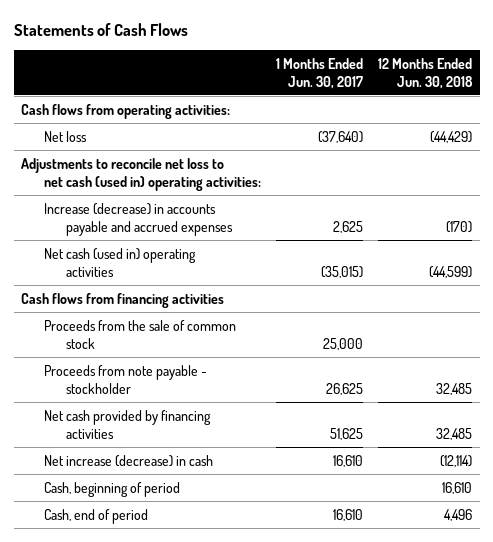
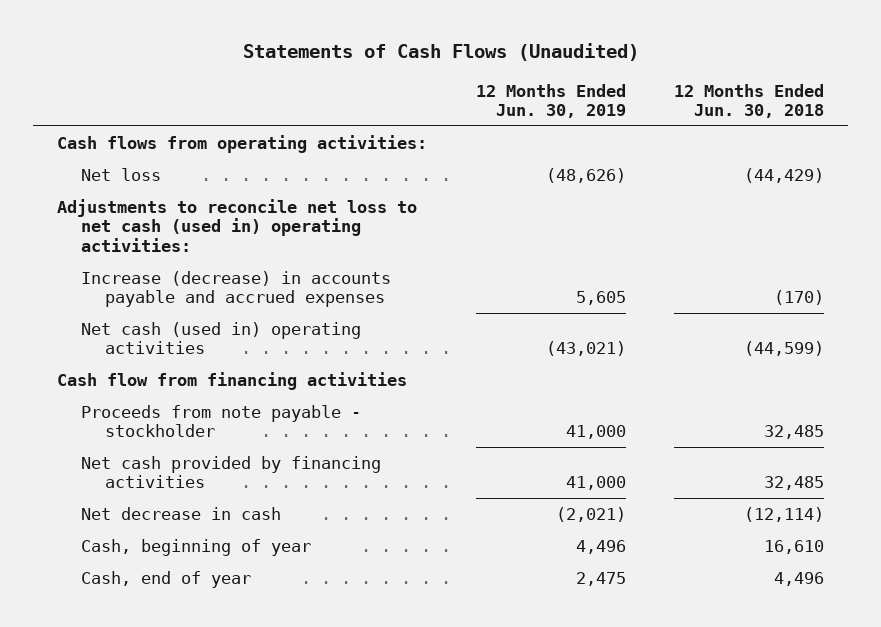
- Statements of Cash Flows
+ Statements of Cash Flows (Unaudited)
- | 1 Months Ended Jun. 30, 2017 | 12 Months Ended Jun. 30, 2018
+ | 12 Months Ended Jun. 30, 2019 | 12 Months Ended Jun. 30, 2018
- Cash flows from financing activities
- Proceeds from the sale of common stock | 25,000 |
+ Cash flow from financing activities
- Net increase (decrease) in cash | 16,610 | (12,114)
- Cash, beginning of period | | 16,610
- Cash, end of period | 16,610 | 4,496
+ Net decrease in cash | (2,021) | (12,114)
+ Cash, beginning of year | 4,496 | 16,610
+ Cash, end of year | 2,475 | 4,496

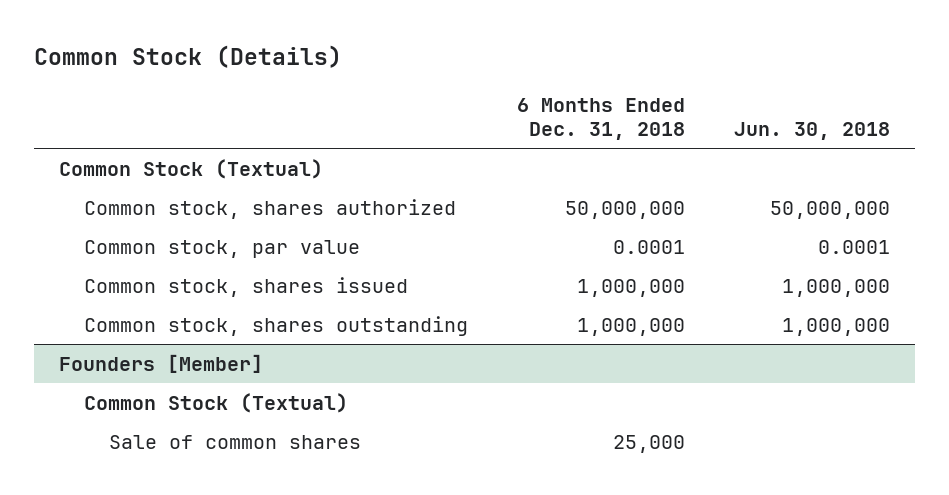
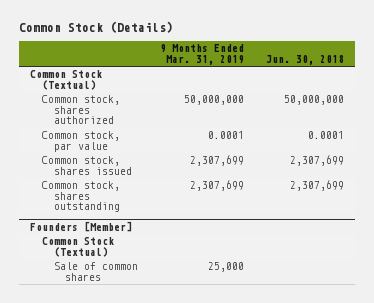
- | 6 Months Ended Dec. 31, 2018 | Jun. 30, 2018
+ | 9 Months Ended Mar. 31, 2019 | Jun. 30, 2018
- Common stock, shares issued | 1,000,000 | 1,000,000
- Common stock, shares outstanding | 1,000,000 | 1,000,000
+ Common stock, shares issued | 2,307,699 | 2,307,699
+ Common stock, shares outstanding | 2,307,699 | 2,307,699

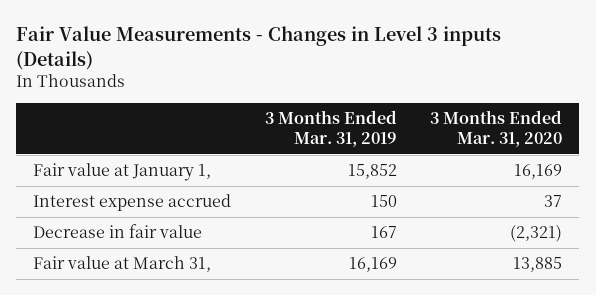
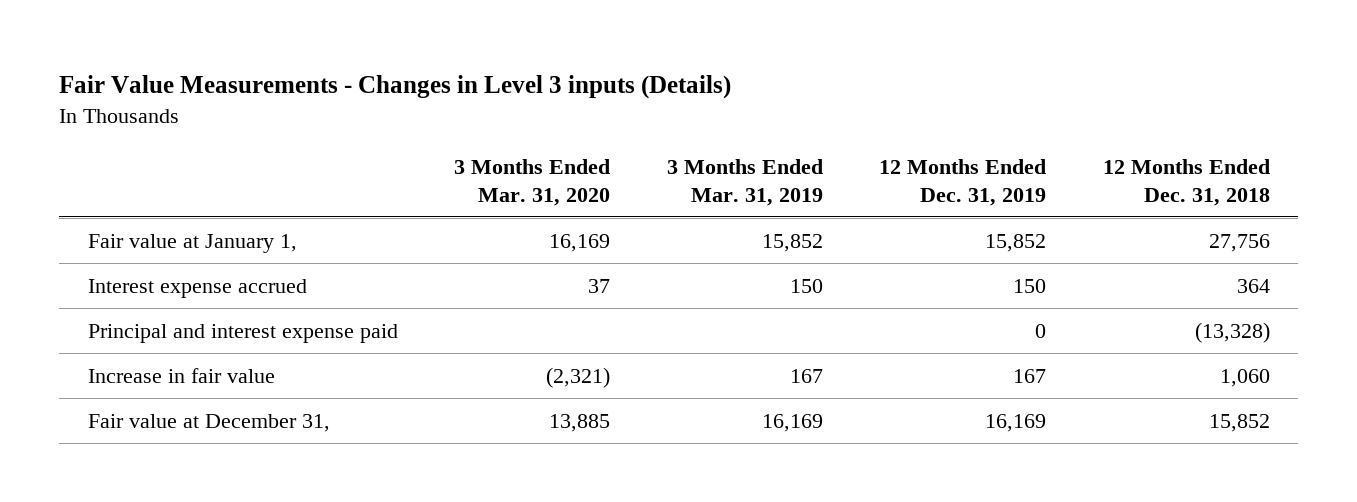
- | 3 Months Ended Mar. 31, 2019 | 3 Months Ended Mar. 31, 2020
+ | 3 Months Ended Mar. 31, 2020 | 3 Months Ended Mar. 31, 2019 | 12 Months Ended Dec. 31, 2019 | 12 Months Ended Dec. 31, 2018
- Decrease in fair value | 167 | (2,321)
- Fair value at March 31, | 16,169 | 13,885
+ Principal and interest expense paid | | | 0 | (13,328)
+ Increase in fair value | (2,321) | 167 | 167 | 1,060
+ Fair value at December 31, | 13,885 | 16,169 | 16,169 | 15,852

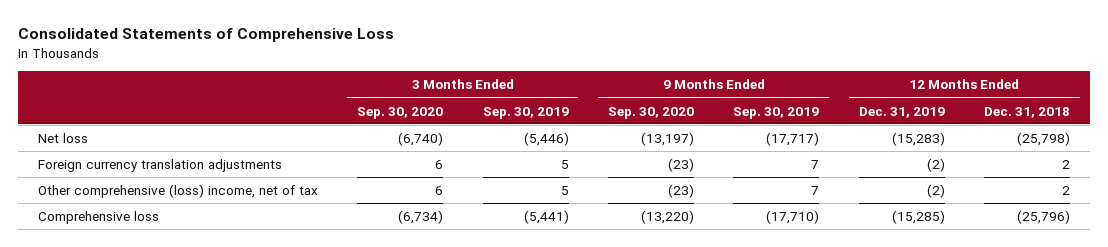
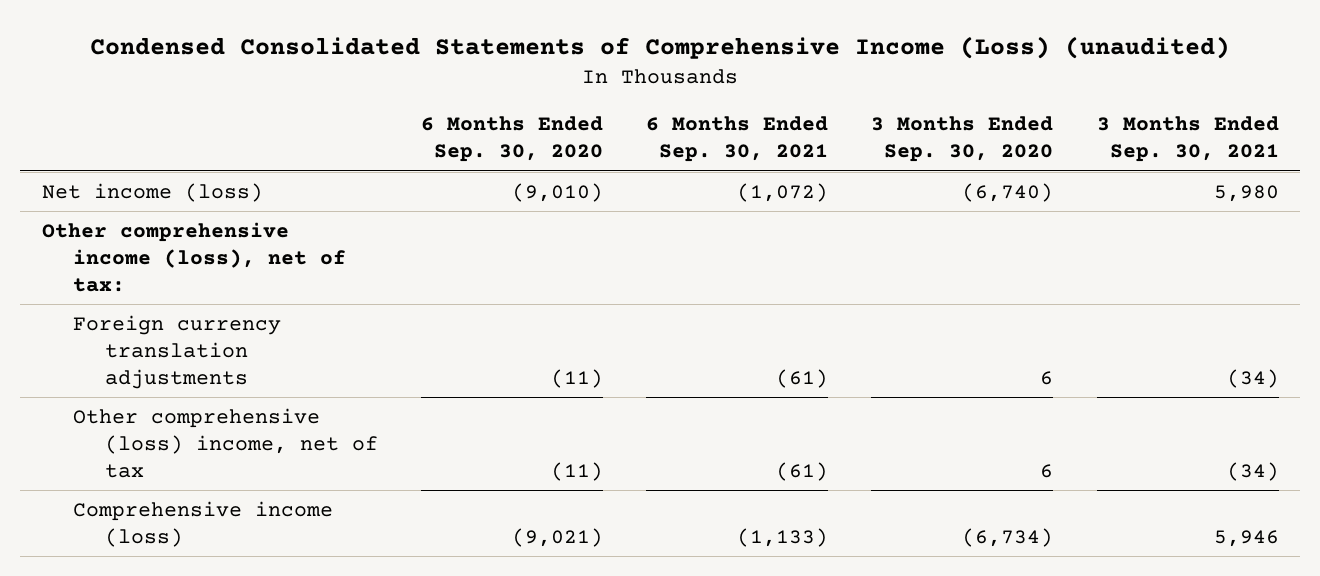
- Consolidated Statements of Comprehensive Loss
+ Condensed Consolidated Statements of Comprehensive Income (Loss) (unaudited)
- | 3 Months Ended Sep. 30, 2020 | 3 Months Ended Sep. 30, 2019 | 9 Months Ended Sep. 30, 2020 | 9 Months Ended Sep. 30, 2019 | 12 Months Ended Dec. 31, 2019 | 12 Months Ended Dec. 31, 2018
+ | 6 Months Ended Sep. 30, 2020 | 6 Months Ended Sep. 30, 2021 | 3 Months Ended Sep. 30, 2020 | 3 Months Ended Sep. 30, 2021
- Net loss | (6,740) | (5,446) | (13,197) | (17,717) | (15,283) | (25,798)
+ Net income (loss) | (9,010) | (1,072) | (6,740) | 5,980
+ Other comprehensive income (loss), net of tax:
- Comprehensive loss | (6,734) | (5,441) | (13,220) | (17,710) | (15,285) | (25,796)
+ Comprehensive income (loss) | (9,021) | (1,133) | (6,734) | 5,946

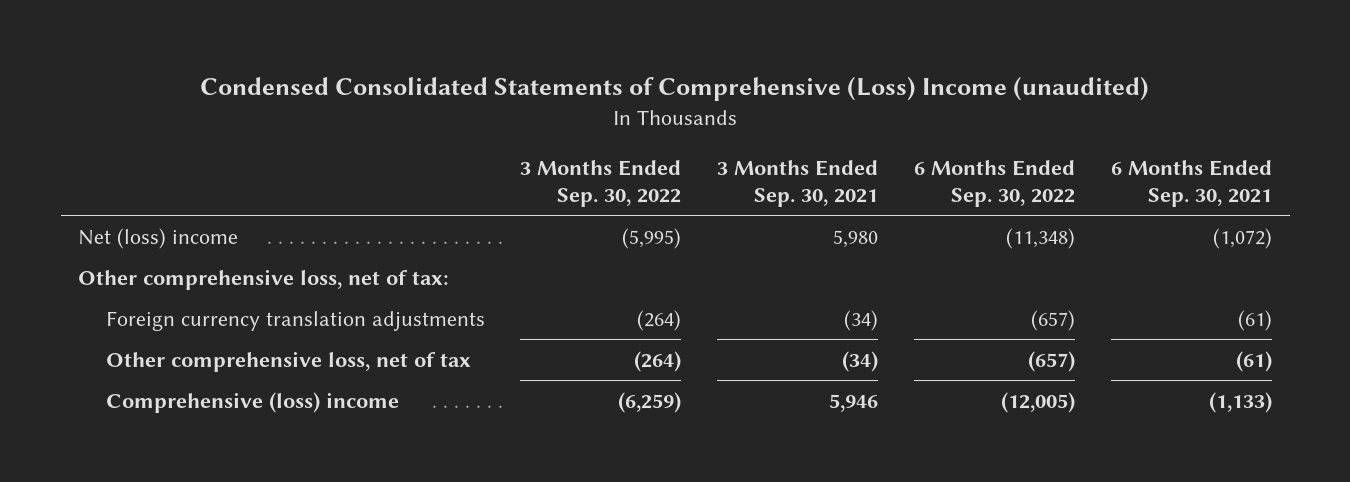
- Condensed Consolidated Statements of Comprehensive Income (Loss) (unaudited)
+ Condensed Consolidated Statements of Comprehensive (Loss) Income (unaudited)
- | 6 Months Ended Sep. 30, 2020 | 6 Months Ended Sep. 30, 2021 | 3 Months Ended Sep. 30, 2020 | 3 Months Ended Sep. 30, 2021
+ | 3 Months Ended Sep. 30, 2022 | 3 Months Ended Sep. 30, 2021 | 6 Months Ended Sep. 30, 2022 | 6 Months Ended Sep. 30, 2021
- Net income (loss) | (9,010) | (1,072) | (6,740) | 5,980
- Other comprehensive income (loss), net of tax:
+ Net (loss) income | (5,995) | 5,980 | (11,348) | (1,072)
+ Other comprehensive loss, net of tax:
- Other comprehensive (loss) income, net of tax | (11) | (61) | 6 | (34)
- Comprehensive income (loss) | (9,021) | (1,133) | (6,734) | 5,946
+ Other comprehensive loss, net of tax | (264) | (34) | (657) | (61)
+ Comprehensive (loss) income | (6,259) | 5,946 | (12,005) | (1,133)

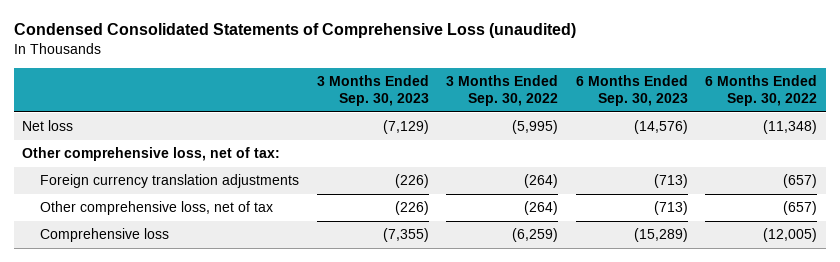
- Condensed Consolidated Statements of Comprehensive (Loss) Income (unaudited)
+ Condensed Consolidated Statements of Comprehensive Loss (unaudited)
- | 3 Months Ended Sep. 30, 2022 | 3 Months Ended Sep. 30, 2021 | 6 Months Ended Sep. 30, 2022 | 6 Months Ended Sep. 30, 2021
+ | 3 Months Ended Sep. 30, 2023 | 3 Months Ended Sep. 30, 2022 | 6 Months Ended Sep. 30, 2023 | 6 Months Ended Sep. 30, 2022
- Net (loss) income | (5,995) | 5,980 | (11,348) | (1,072)
+ Net loss | (7,129) | (5,995) | (14,576) | (11,348)
- Comprehensive (loss) income | (6,259) | 5,946 | (12,005) | (1,133)
+ Comprehensive loss | (7,355) | (6,259) | (15,289) | (12,005)

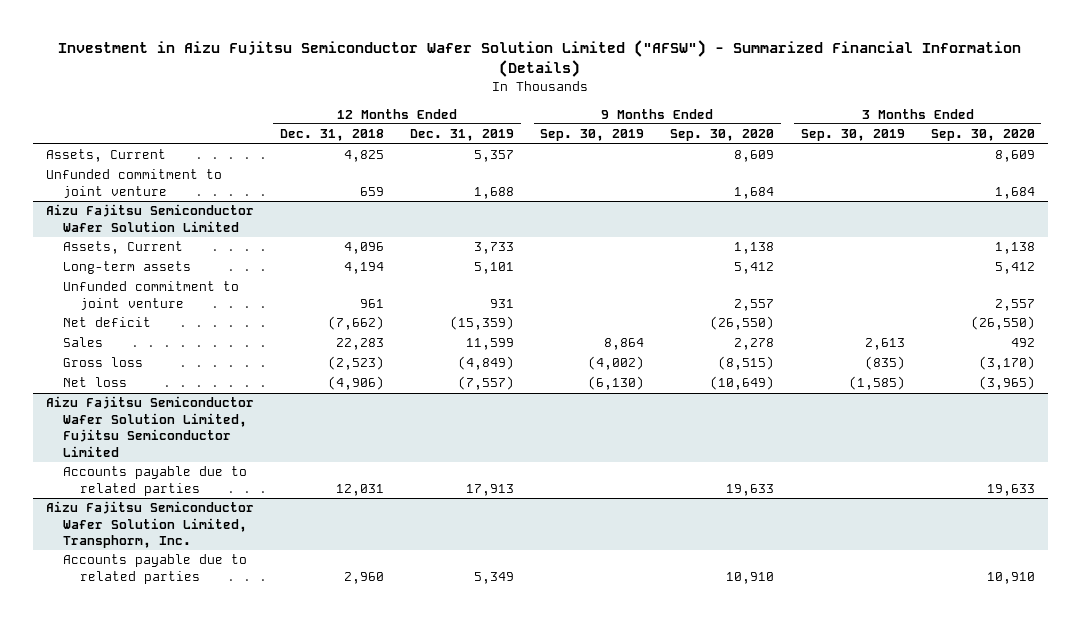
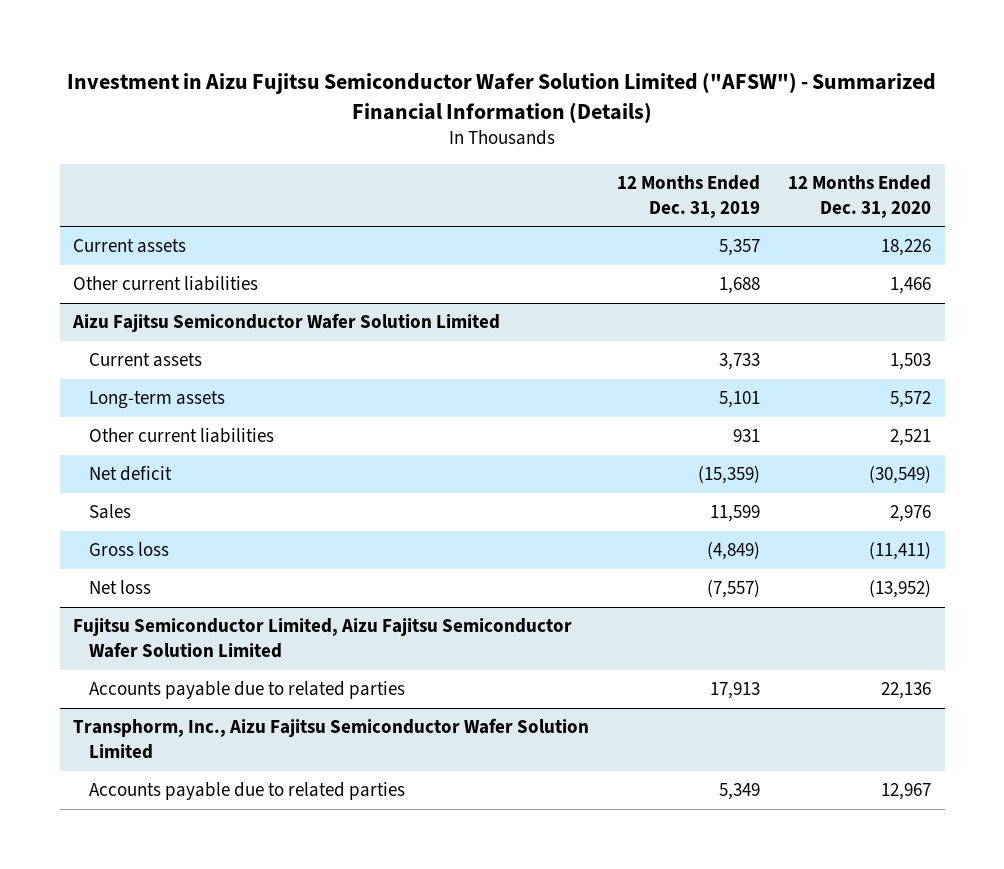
- | 12 Months Ended Dec. 31, 2018 | 12 Months Ended Dec. 31, 2019 | 9 Months Ended Sep. 30, 2019 | 9 Months Ended Sep. 30, 2020 | 3 Months Ended Sep. 30, 2019 | 3 Months Ended Sep. 30, 2020
+ | 12 Months Ended Dec. 31, 2019 | 12 Months Ended Dec. 31, 2020
- Assets, Current | 4,825 | 5,357 | | 8,609 | | 8,609
- Unfunded commitment to joint venture | 659 | 1,688 | | 1,684 | | 1,684
+ Current assets | 5,357 | 18,226
+ Other current liabilities | 1,688 | 1,466
@ Aizu Fajitsu Semiconductor Wafer Solution Limited
- Assets, Current | 4,096 | 3,733 | | 1,138 | | 1,138
+ Current assets | 3,733 | 1,503
- Unfunded commitment to joint venture | 961 | 931 | | 2,557 | | 2,557
+ Other current liabilities | 931 | 2,521
- Aizu Fajitsu Semiconductor Wafer Solution Limited, Fujitsu Semiconductor Limited
+ Fujitsu Semiconductor Limited, Aizu Fajitsu Semiconductor Wafer Solution Limited
- Aizu Fajitsu Semiconductor Wafer Solution Limited, Transphorm, Inc.
+ Transphorm, Inc., Aizu Fajitsu Semiconductor Wafer Solution Limited

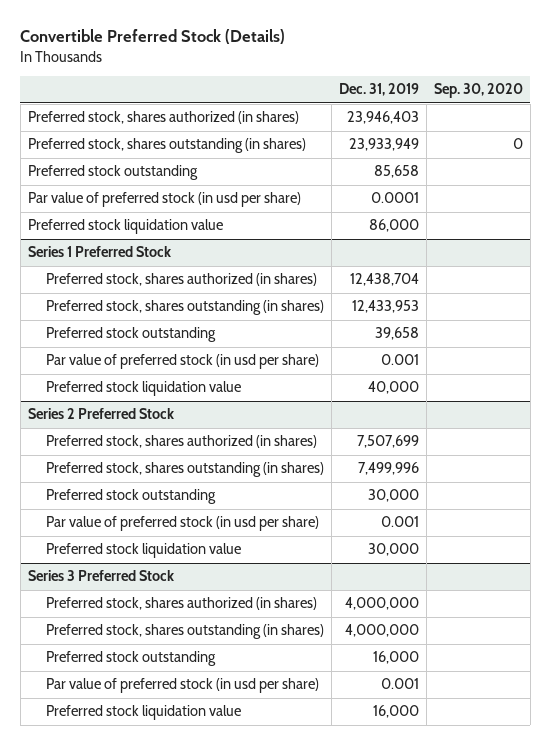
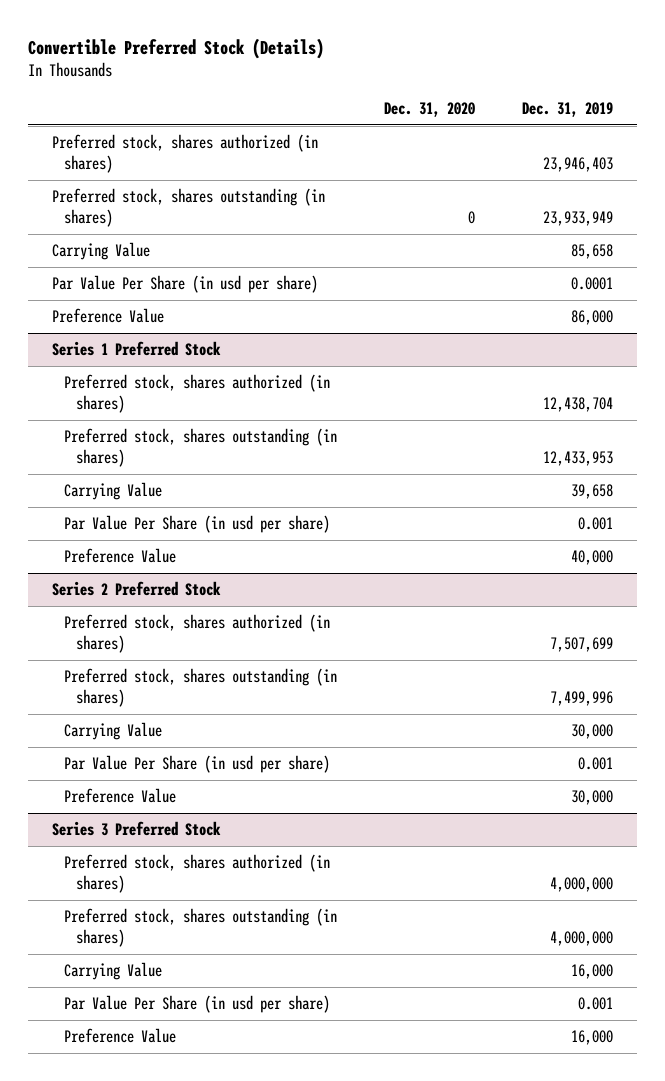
- | Dec. 31, 2019 | Sep. 30, 2020
+ | Dec. 31, 2020 | Dec. 31, 2019
- Preferred stock outstanding | 85,658 |
- Par value of preferred stock (in usd per share) | 0.0001 |
- Preferred stock liquidation value | 86,000 |
+ Carrying Value | | 85,658
+ Par Value Per Share (in usd per share) | | 0.0001
+ Preference Value | | 86,000
@ Series 1 Preferred Stock
- Preferred stock outstanding | 39,658 |
- Par value of preferred stock (in usd per share) | 0.001 |
- Preferred stock liquidation value | 40,000 |
+ Carrying Value | | 39,658
+ Par Value Per Share (in usd per share) | | 0.001
+ Preference Value | | 40,000
@ Series 2 Preferred Stock
- Preferred stock outstanding | 30,000 |
- Par value of preferred stock (in usd per share) | 0.001 |
- Preferred stock liquidation value | 30,000 |
+ Carrying Value | | 30,000
+ Par Value Per Share (in usd per share) | | 0.001
+ Preference Value | | 30,000
@ Series 3 Preferred Stock
- Preferred stock outstanding | 16,000 |
- Par value of preferred stock (in usd per share) | 0.001 |
- Preferred stock liquidation value | 16,000 |
+ Carrying Value | | 16,000
+ Par Value Per Share (in usd per share) | | 0.001
+ Preference Value | | 16,000

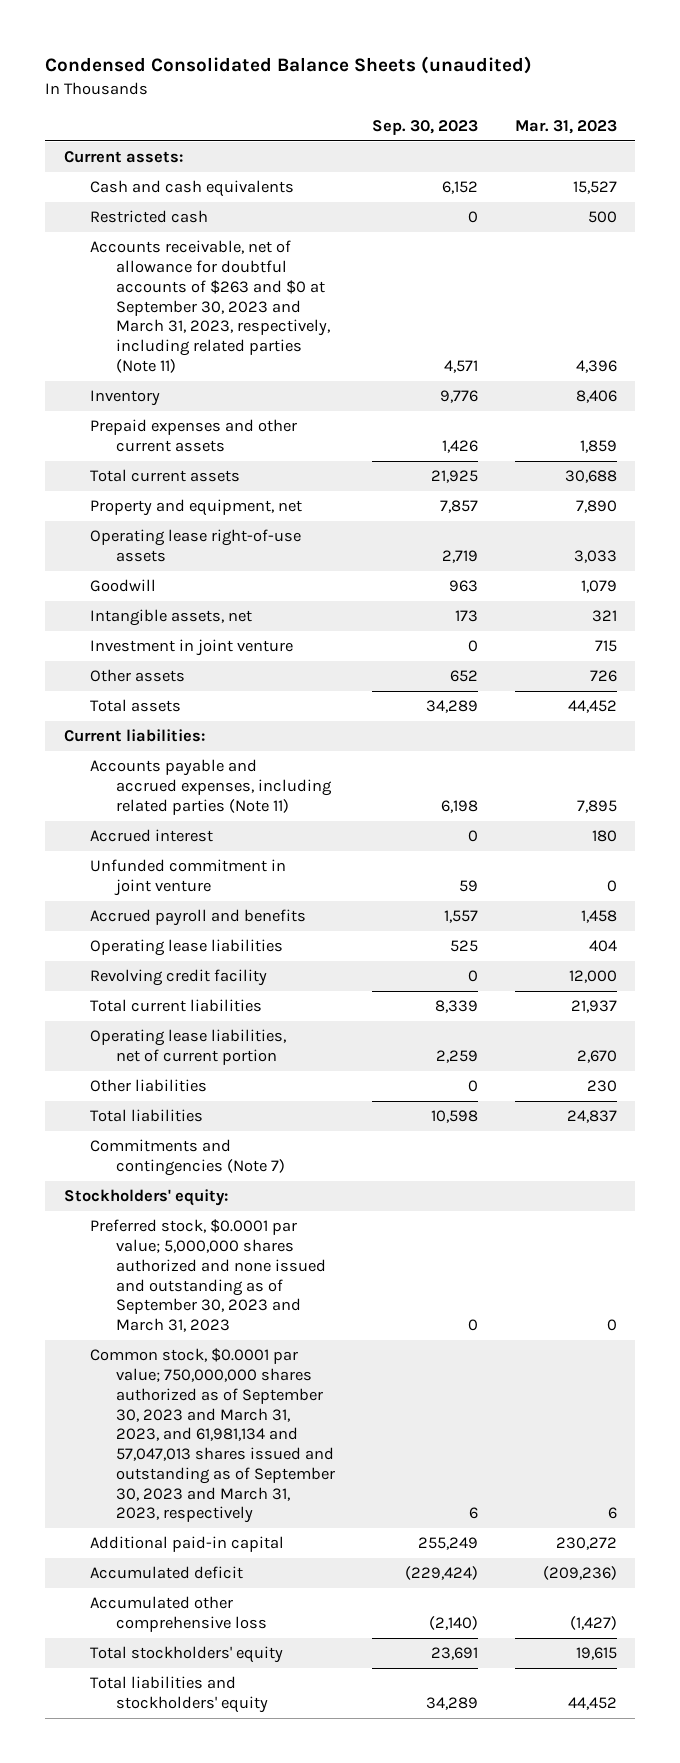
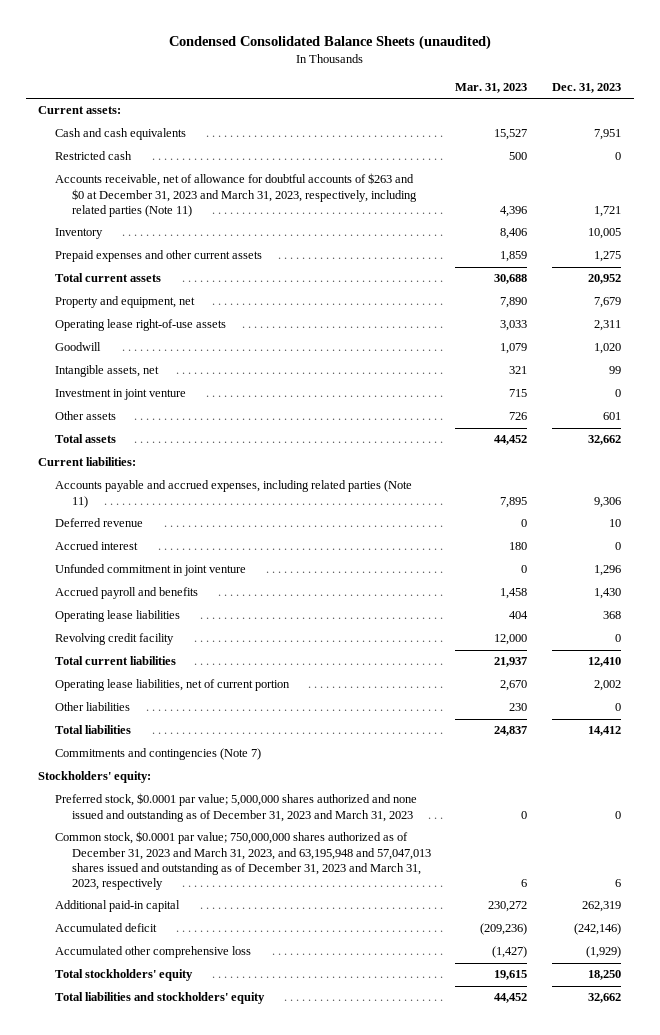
- | Sep. 30, 2023 | Mar. 31, 2023
+ | Mar. 31, 2023 | Dec. 31, 2023
- Accounts receivable, net of allowance for doubtful accounts of $263 and $0 at September 30, 2023 and March 31, 2023, respectively, including related parties (Note 11) | 4,571 | 4,396
+ Accounts receivable, net of allowance for doubtful accounts of $263 and $0 at December 31, 2023 and March 31, 2023, respectively, including related parties (Note 11) | 4,396 | 1,721
+ Deferred revenue | 0 | 10
- Preferred stock, $0.0001 par value; 5,000,000 shares authorized and none issued and outstanding as of September 30, 2023 and March 31, 2023 | 0 | 0
- Common stock, $0.0001 par value; 750,000,000 shares authorized as of September 30, 2023 and March 31, 2023, and 61,981,134 and 57,047,013 shares issued and outstanding as of September 30, 2023 and March 31, 2023, respectively | 6 | 6
+ Preferred stock, $0.0001 par value; 5,000,000 shares authorized and none issued and outstanding as of December 31, 2023 and March 31, 2023 | 0 | 0
+ Common stock, $0.0001 par value; 750,000,000 shares authorized as of December 31, 2023 and March 31, 2023, and 63,195,948 and 57,047,013 shares issued and outstanding as of December 31, 2023 and March 31, 2023, respectively | 6 | 6

